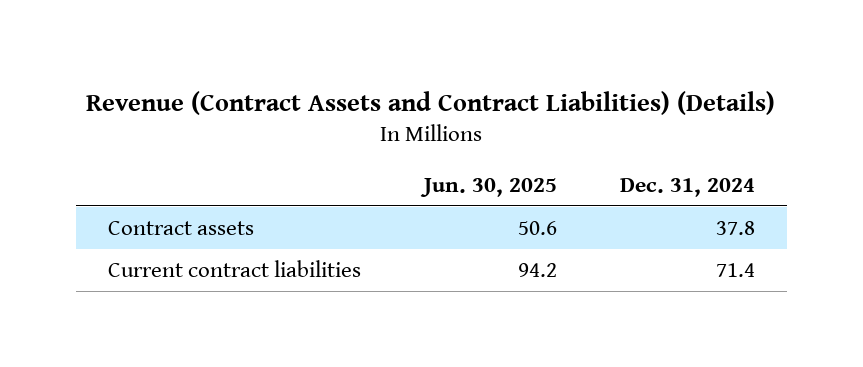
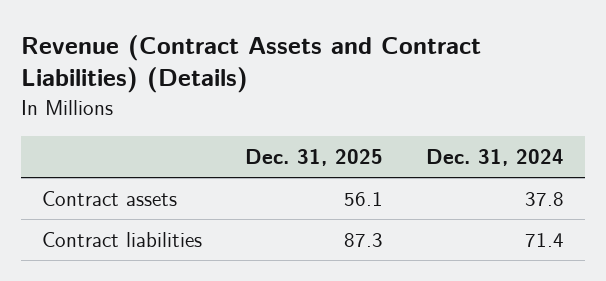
- | Jun. 30, 2025 | Dec. 31, 2024
+ | Dec. 31, 2025 | Dec. 31, 2024
- Current contract liabilities | 94.2 | 71.4
+ Contract liabilities | 87.3 | 71.4

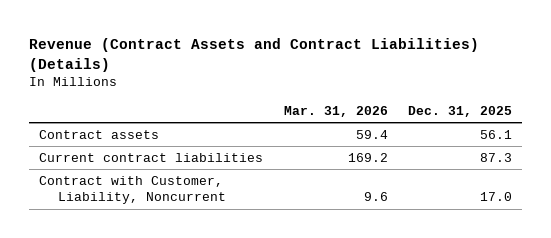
- | Dec. 31, 2025 | Dec. 31, 2024
+ | Mar. 31, 2026 | Dec. 31, 2025
- Contract liabilities | 87.3 | 71.4
+ Current contract liabilities | 169.2 | 87.3
+ Contract with Customer, Liability, Noncurrent | 9.6 | 17.0

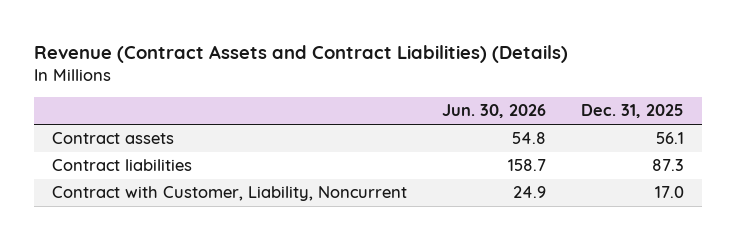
- | Mar. 31, 2026 | Dec. 31, 2025
+ | Jun. 30, 2026 | Dec. 31, 2025
- Current contract liabilities | 169.2 | 87.3
+ Contract liabilities | 158.7 | 87.3

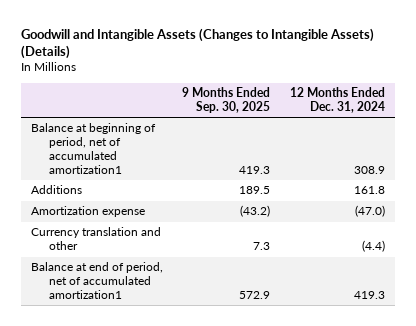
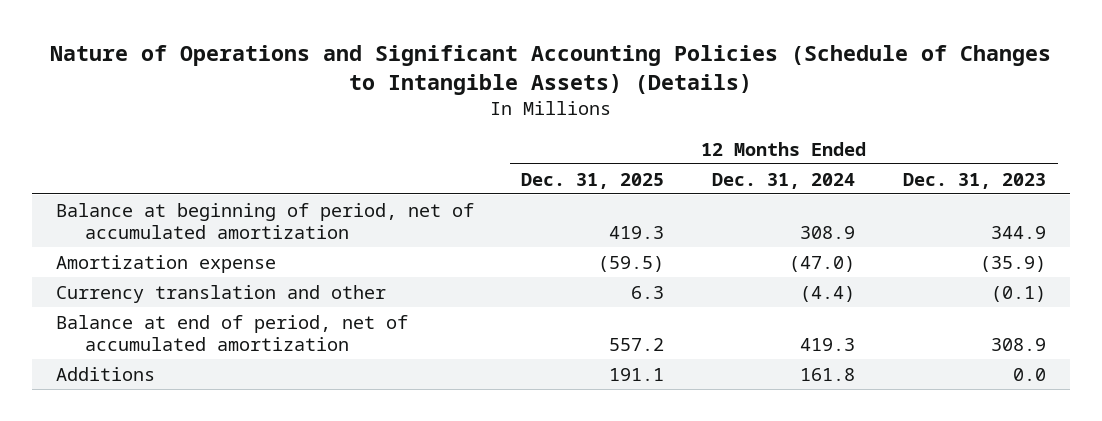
- Goodwill and Intangible Assets (Changes to Intangible Assets) (Details)
+ Nature of Operations and Significant Accounting Policies (Schedule of Changes to Intangible Assets) (Details)
- | 9 Months Ended Sep. 30, 2025 | 12 Months Ended Dec. 31, 2024
+ | 12 Months Ended Dec. 31, 2025 | 12 Months Ended Dec. 31, 2024 | 12 Months Ended Dec. 31, 2023
- Balance at beginning of period, net of accumulated amortization1 | 419.3 | 308.9
+ Balance at beginning of period, net of accumulated amortization | 419.3 | 308.9 | 344.9
- Balance at end of period, net of accumulated amortization1 | 572.9 | 419.3
+ Balance at end of period, net of accumulated amortization | 557.2 | 419.3 | 308.9
moved down: Additions | 191.1 | 161.8 | 0.0

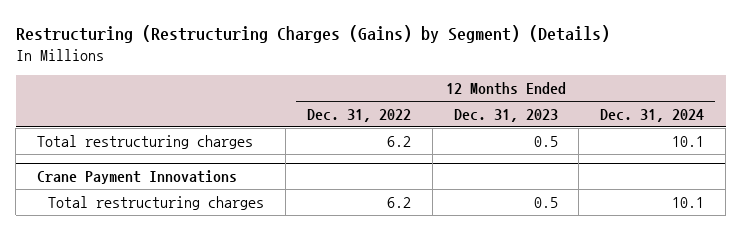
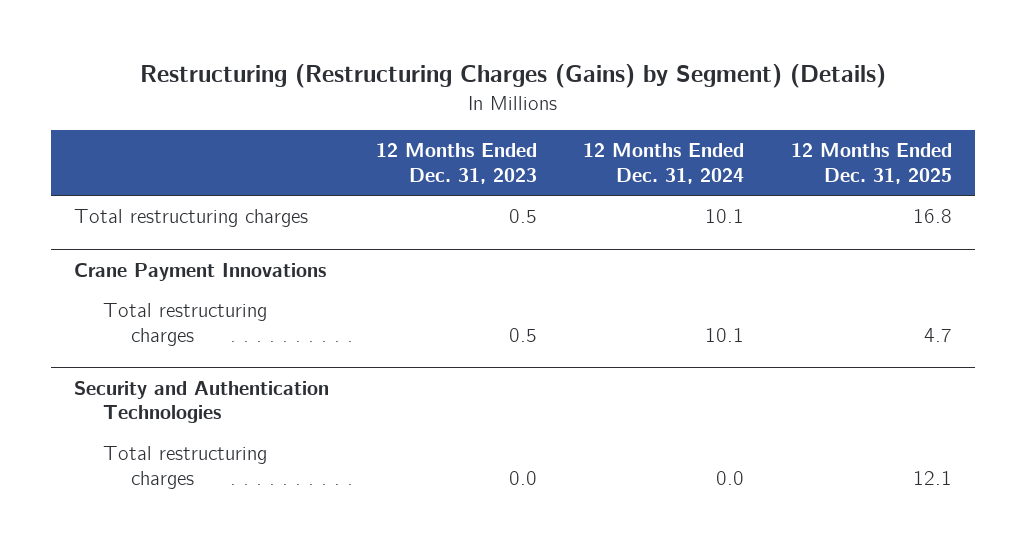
- | 12 Months Ended Dec. 31, 2022 | 12 Months Ended Dec. 31, 2023 | 12 Months Ended Dec. 31, 2024
+ | 12 Months Ended Dec. 31, 2023 | 12 Months Ended Dec. 31, 2024 | 12 Months Ended Dec. 31, 2025
+ Security and Authentication Technologies
+ Total restructuring charges | 0.0 | 0.0 | 12.1

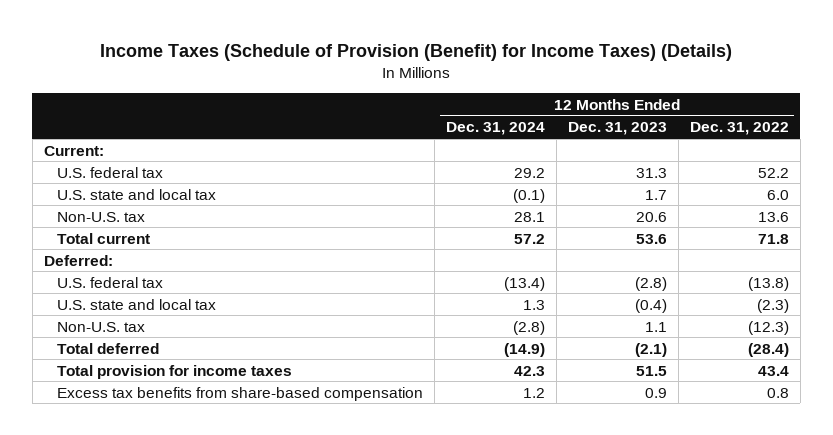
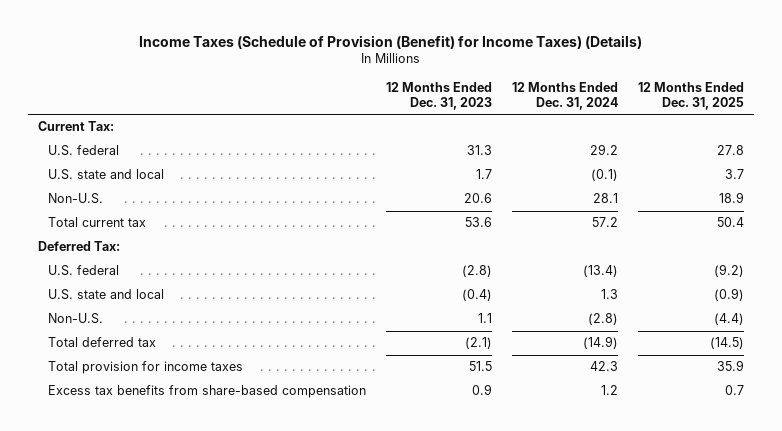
- | 12 Months Ended Dec. 31, 2024 | 12 Months Ended Dec. 31, 2023 | 12 Months Ended Dec. 31, 2022
+ | 12 Months Ended Dec. 31, 2023 | 12 Months Ended Dec. 31, 2024 | 12 Months Ended Dec. 31, 2025
- Current:
- U.S. federal tax | 29.2 | 31.3 | 52.2
- U.S. state and local tax | (0.1) | 1.7 | 6.0
- Non-U.S. tax | 28.1 | 20.6 | 13.6
- Total current | 57.2 | 53.6 | 71.8
- Deferred:
- U.S. federal tax | (13.4) | (2.8) | (13.8)
- U.S. state and local tax | 1.3 | (0.4) | (2.3)
- Non-U.S. tax | (2.8) | 1.1 | (12.3)
- Total deferred | (14.9) | (2.1) | (28.4)
+ Current Tax:
+ U.S. federal | 31.3 | 29.2 | 27.8
+ U.S. state and local | 1.7 | (0.1) | 3.7
+ Non-U.S. | 20.6 | 28.1 | 18.9
+ Total current tax | 53.6 | 57.2 | 50.4
+ Deferred Tax:
+ U.S. federal | (2.8) | (13.4) | (9.2)
+ U.S. state and local | (0.4) | 1.3 | (0.9)
+ Non-U.S. | 1.1 | (2.8) | (4.4)
+ Total deferred tax | (2.1) | (14.9) | (14.5)

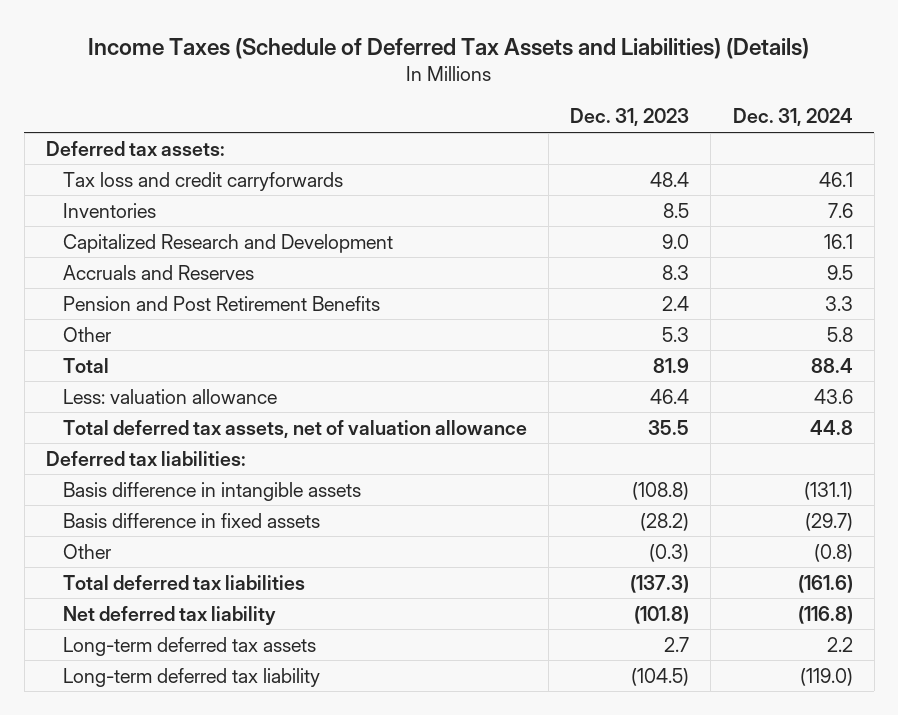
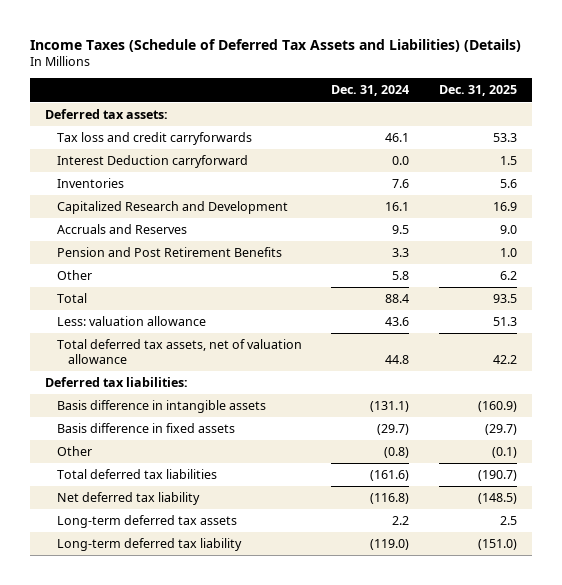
- | Dec. 31, 2023 | Dec. 31, 2024
+ | Dec. 31, 2024 | Dec. 31, 2025
+ Interest Deduction carryforward | 0.0 | 1.5

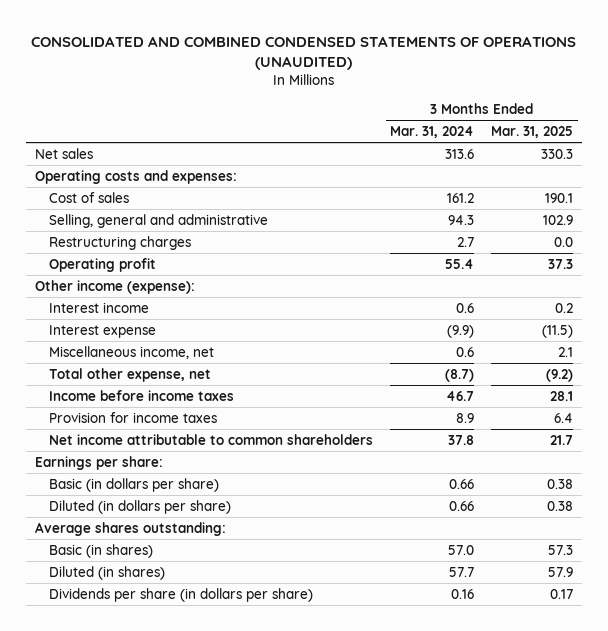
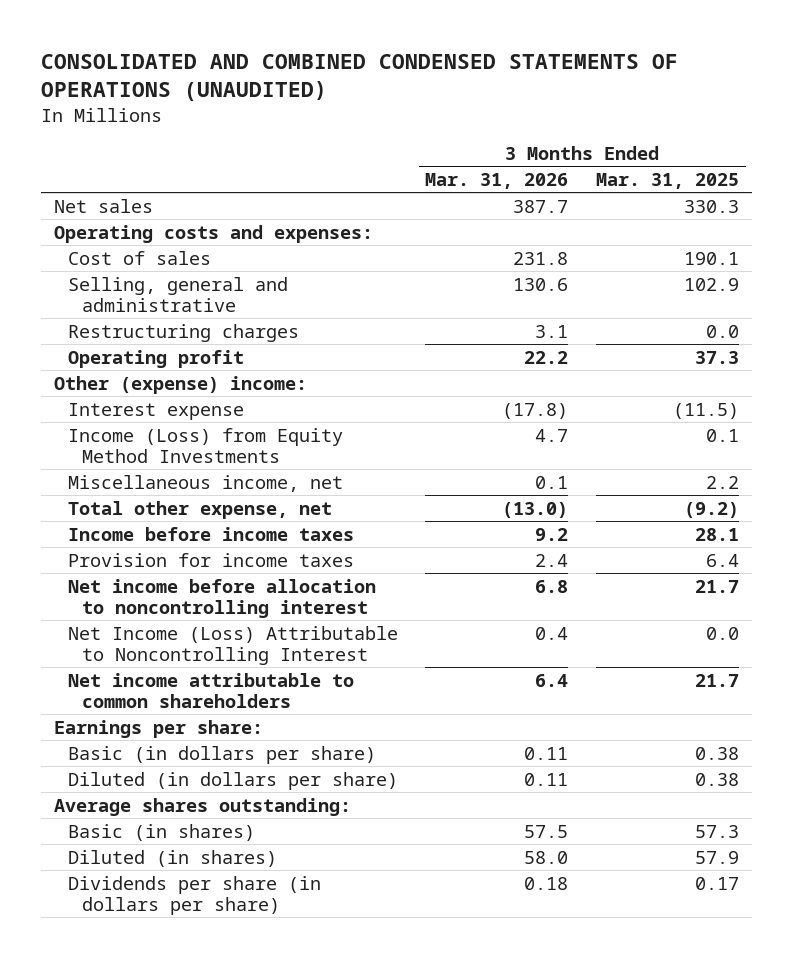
- | 3 Months Ended Mar. 31, 2024 | 3 Months Ended Mar. 31, 2025
+ | 3 Months Ended Mar. 31, 2026 | 3 Months Ended Mar. 31, 2025
- Other income (expense):
- Interest income | 0.6 | 0.2
+ Other (expense) income:
- Miscellaneous income, net | 0.6 | 2.1
+ Income (Loss) from Equity Method Investments | 4.7 | 0.1
+ Miscellaneous income, net | 0.1 | 2.2
+ Net income before allocation to noncontrolling interest | 6.8 | 21.7
+ Net Income (Loss) Attributable to Noncontrolling Interest | 0.4 | 0.0

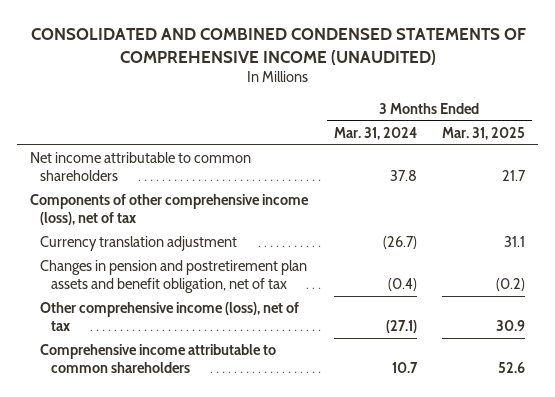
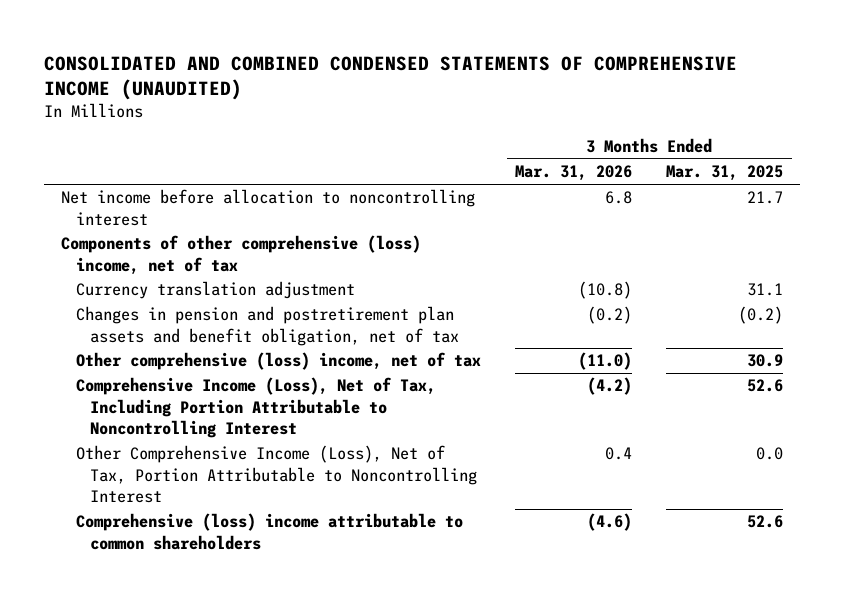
- | 3 Months Ended Mar. 31, 2024 | 3 Months Ended Mar. 31, 2025
+ | 3 Months Ended Mar. 31, 2026 | 3 Months Ended Mar. 31, 2025
- Net income attributable to common shareholders | 37.8 | 21.7
- Components of other comprehensive income (loss), net of tax
+ Net income before allocation to noncontrolling interest | 6.8 | 21.7
+ Components of other comprehensive (loss) income, net of tax
- Other comprehensive income (loss), net of tax | (27.1) | 30.9
- Comprehensive income attributable to common shareholders | 10.7 | 52.6
+ Other comprehensive (loss) income, net of tax | (11.0) | 30.9
+ Comprehensive Income (Loss), Net of Tax, Including Portion Attributable to Noncontrolling Interest | (4.2) | 52.6
+ Other Comprehensive Income (Loss), Net of Tax, Portion Attributable to Noncontrolling Interest | 0.4 | 0.0
+ Comprehensive (loss) income attributable to common shareholders | (4.6) | 52.6

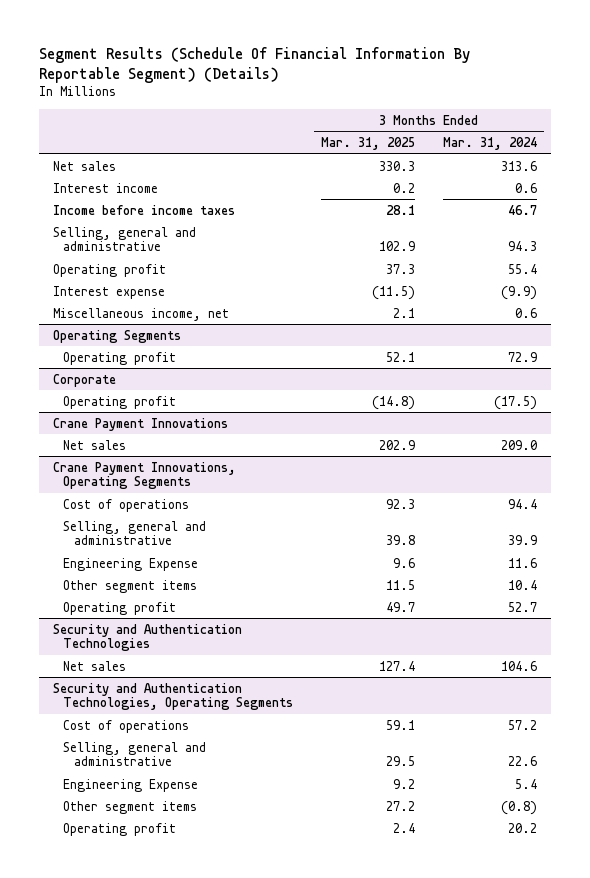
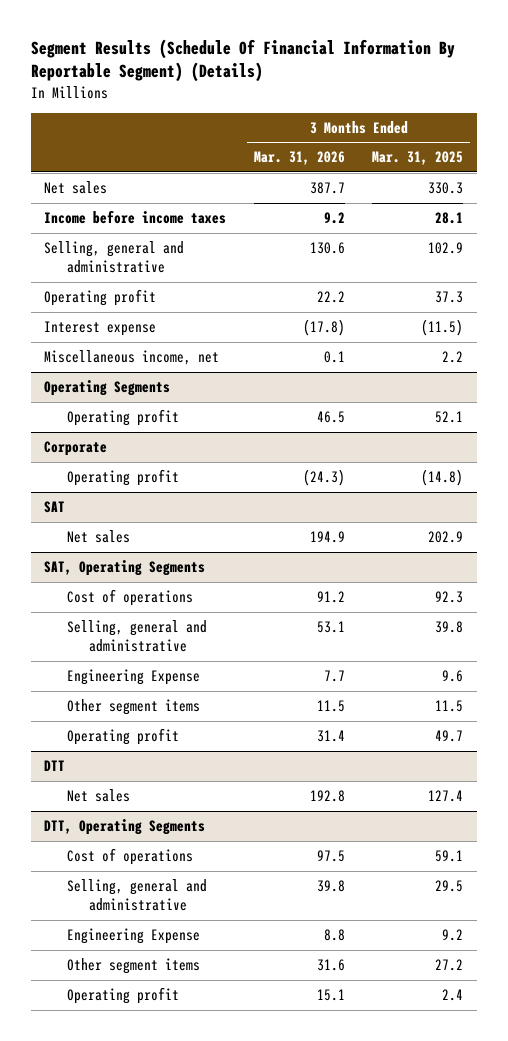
- | 3 Months Ended Mar. 31, 2025 | 3 Months Ended Mar. 31, 2024
+ | 3 Months Ended Mar. 31, 2026 | 3 Months Ended Mar. 31, 2025
- Interest income | 0.2 | 0.6
- Miscellaneous income, net | 2.1 | 0.6
+ Miscellaneous income, net | 0.1 | 2.2
- Crane Payment Innovations
+ SAT
- Crane Payment Innovations, Operating Segments
+ SAT, Operating Segments
- Security and Authentication Technologies
+ DTT
- Security and Authentication Technologies, Operating Segments
+ DTT, Operating Segments

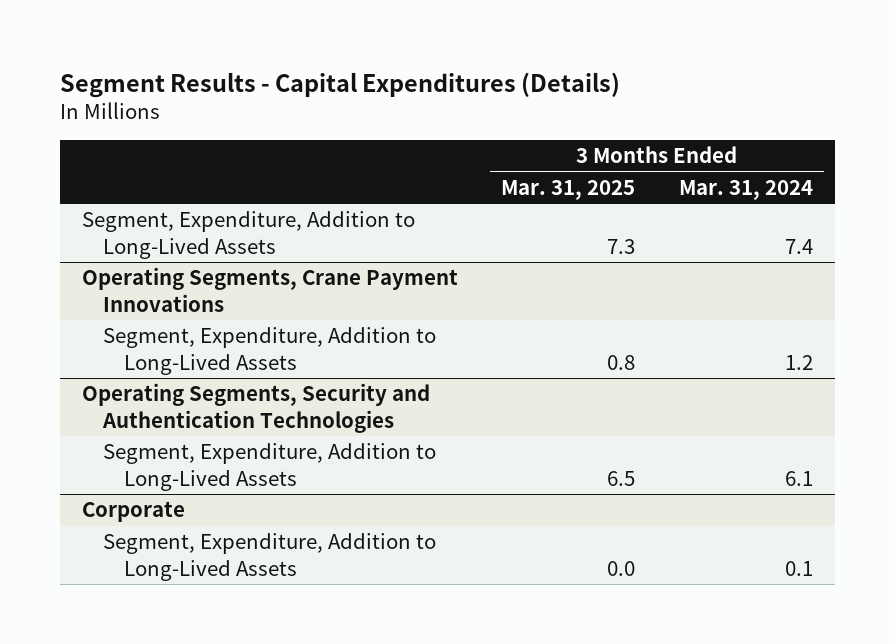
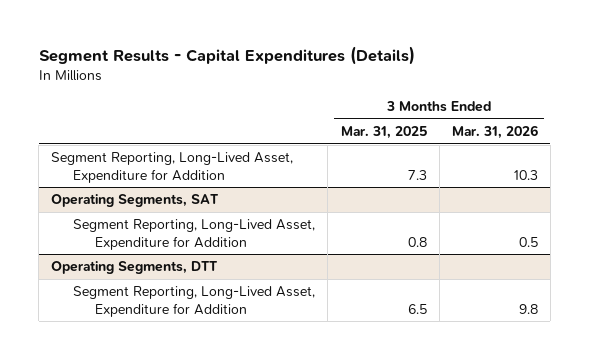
- | 3 Months Ended Mar. 31, 2025 | 3 Months Ended Mar. 31, 2024
+ | 3 Months Ended Mar. 31, 2025 | 3 Months Ended Mar. 31, 2026
- Segment, Expenditure, Addition to Long-Lived Assets | 7.3 | 7.4
- Operating Segments, Crane Payment Innovations
- Segment, Expenditure, Addition to Long-Lived Assets | 0.8 | 1.2
- Operating Segments, Security and Authentication Technologies
- Segment, Expenditure, Addition to Long-Lived Assets | 6.5 | 6.1
- Corporate
- Segment, Expenditure, Addition to Long-Lived Assets | 0.0 | 0.1
+ Segment Reporting, Long-Lived Asset, Expenditure for Addition | 7.3 | 10.3
+ Operating Segments, SAT
+ Segment Reporting, Long-Lived Asset, Expenditure for Addition | 0.8 | 0.5
+ Operating Segments, DTT
+ Segment Reporting, Long-Lived Asset, Expenditure for Addition | 6.5 | 9.8

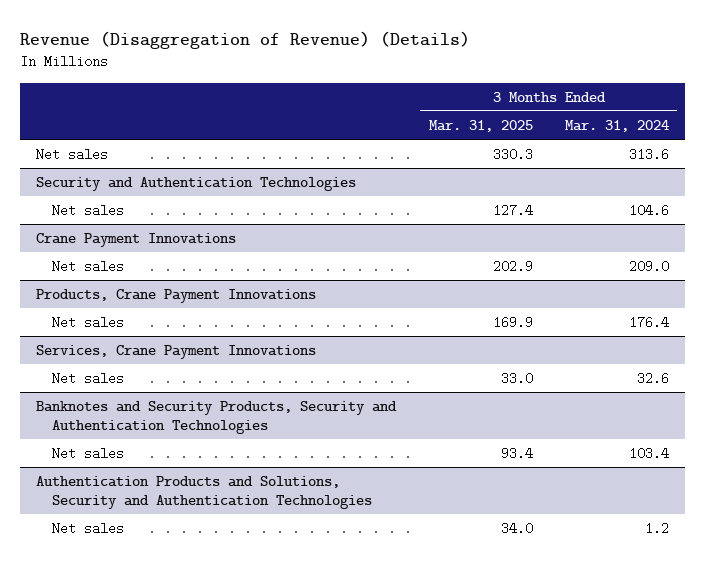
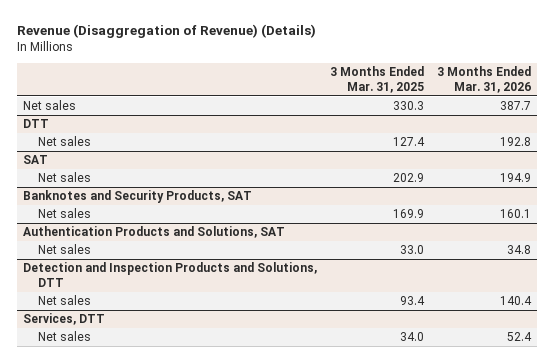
- | 3 Months Ended Mar. 31, 2025 | 3 Months Ended Mar. 31, 2024
+ | 3 Months Ended Mar. 31, 2025 | 3 Months Ended Mar. 31, 2026
- Security and Authentication Technologies
+ DTT
- Crane Payment Innovations
+ SAT
- Products, Crane Payment Innovations
+ Banknotes and Security Products, SAT
- Services, Crane Payment Innovations
+ Authentication Products and Solutions, SAT
- Banknotes and Security Products, Security and Authentication Technologies
+ Detection and Inspection Products and Solutions, DTT
- Authentication Products and Solutions, Security and Authentication Technologies
+ Services, DTT

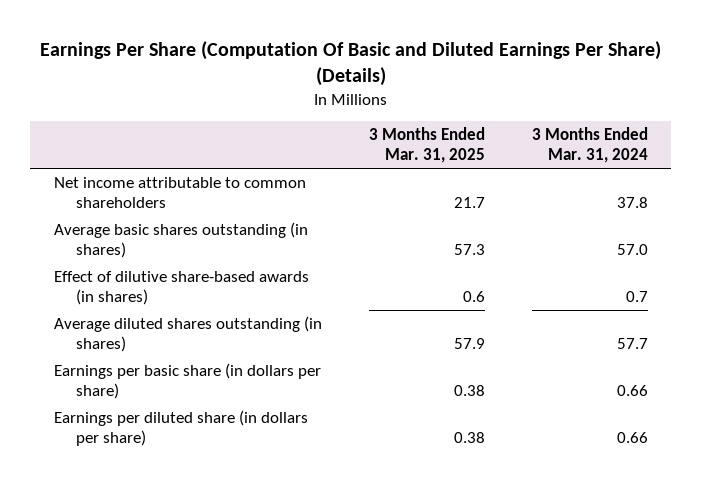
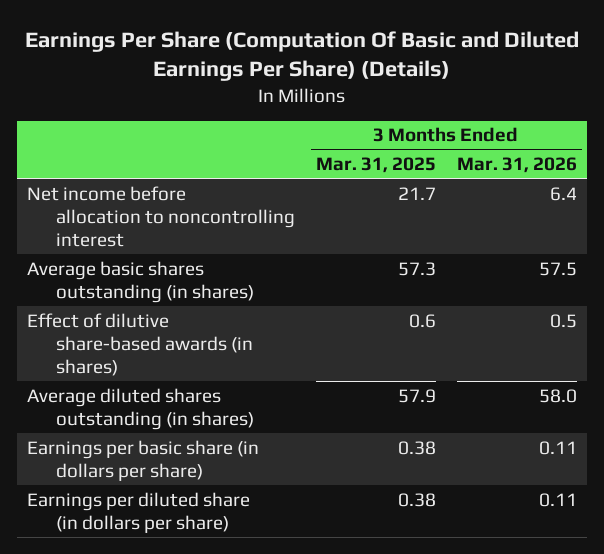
- | 3 Months Ended Mar. 31, 2025 | 3 Months Ended Mar. 31, 2024
+ | 3 Months Ended Mar. 31, 2025 | 3 Months Ended Mar. 31, 2026
- Net income attributable to common shareholders | 21.7 | 37.8
+ Net income before allocation to noncontrolling interest | 21.7 | 6.4

